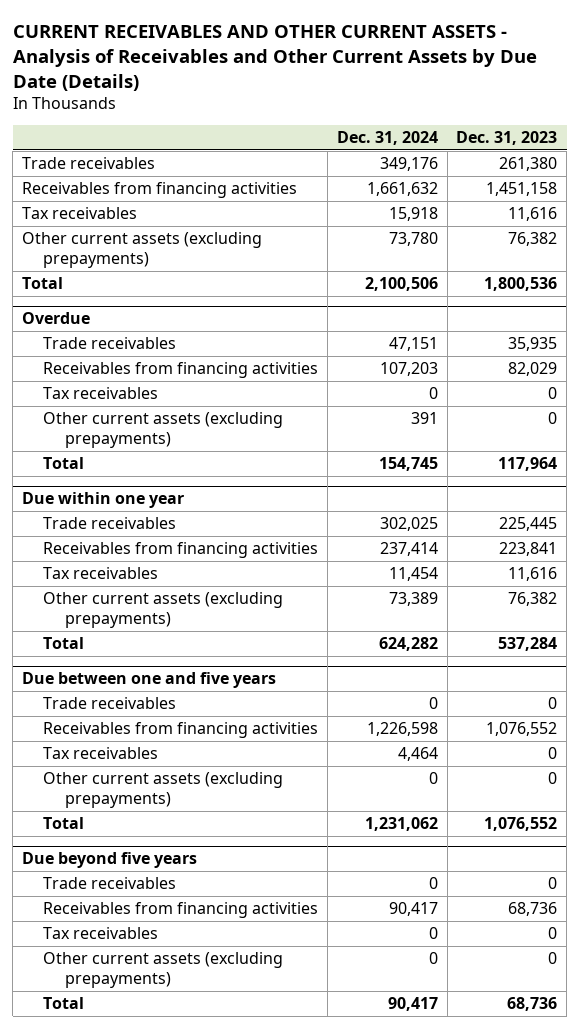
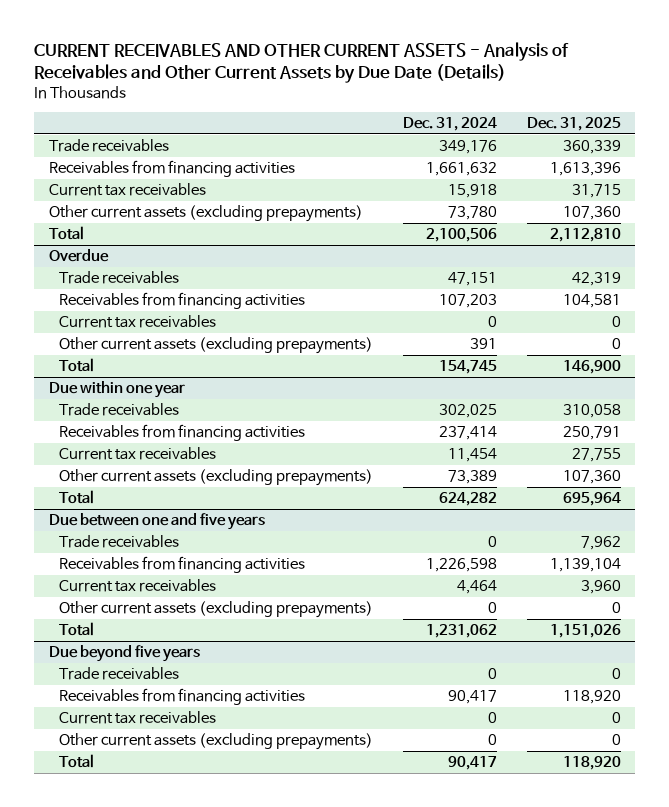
- | Dec. 31, 2024 | Dec. 31, 2023
+ | Dec. 31, 2024 | Dec. 31, 2025
- Tax receivables | 15,918 | 11,616
+ Current tax receivables | 15,918 | 31,715
@ Overdue
- Tax receivables | 0 | 0
+ Current tax receivables | 0 | 0
@ Due within one year
- Tax receivables | 11,454 | 11,616
+ Current tax receivables | 11,454 | 27,755
@ Due between one and five years
- Tax receivables | 4,464 | 0
+ Current tax receivables | 4,464 | 3,960
@ Due beyond five years
- Tax receivables | 0 | 0
+ Current tax receivables | 0 | 0

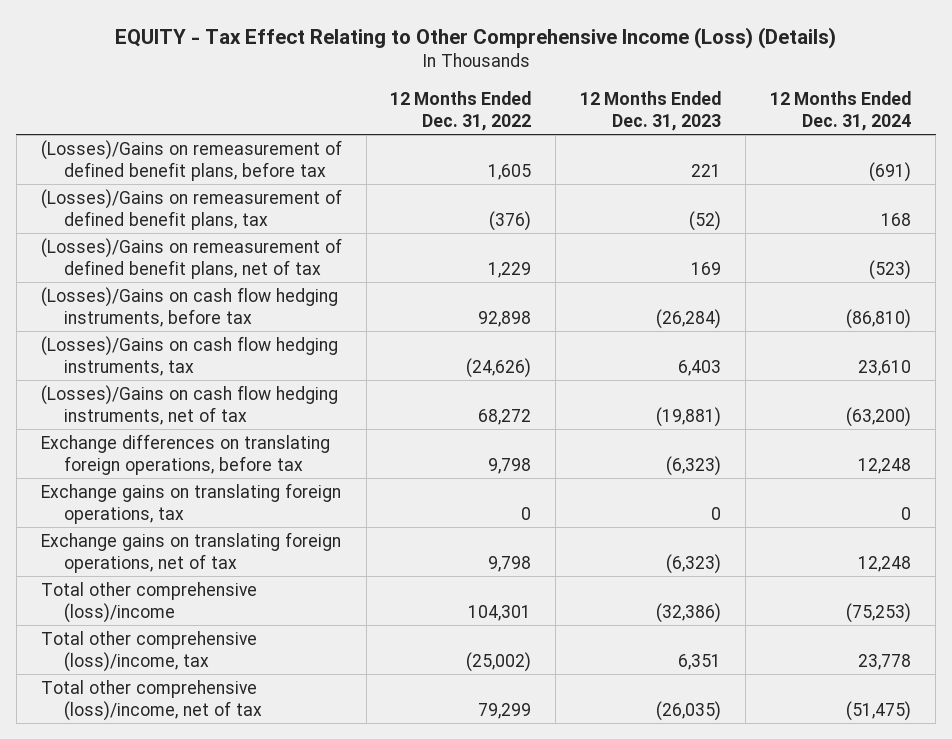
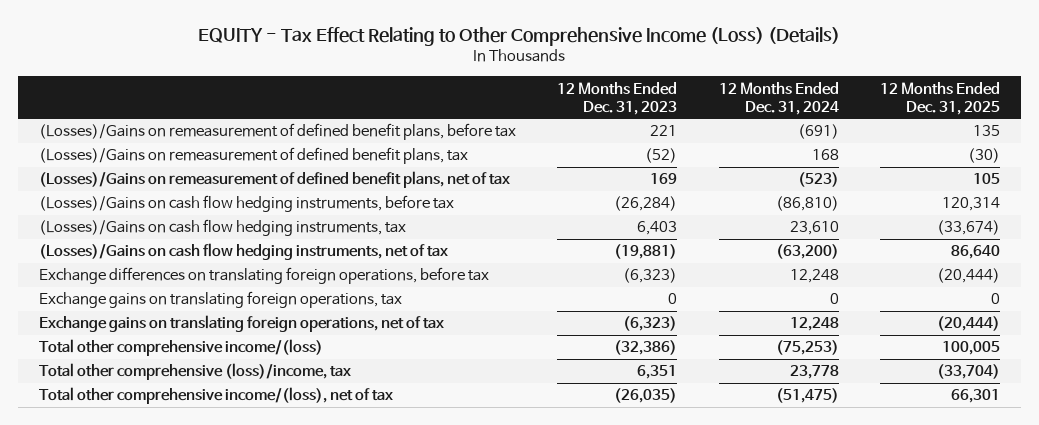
- | 12 Months Ended Dec. 31, 2022 | 12 Months Ended Dec. 31, 2023 | 12 Months Ended Dec. 31, 2024
+ | 12 Months Ended Dec. 31, 2023 | 12 Months Ended Dec. 31, 2024 | 12 Months Ended Dec. 31, 2025
- Total other comprehensive (loss)/income | 104,301 | (32,386) | (75,253)
+ Total other comprehensive income/(loss) | (32,386) | (75,253) | 100,005
- Total other comprehensive (loss)/income, net of tax | 79,299 | (26,035) | (51,475)
+ Total other comprehensive income/(loss), net of tax | (26,035) | (51,475) | 66,301

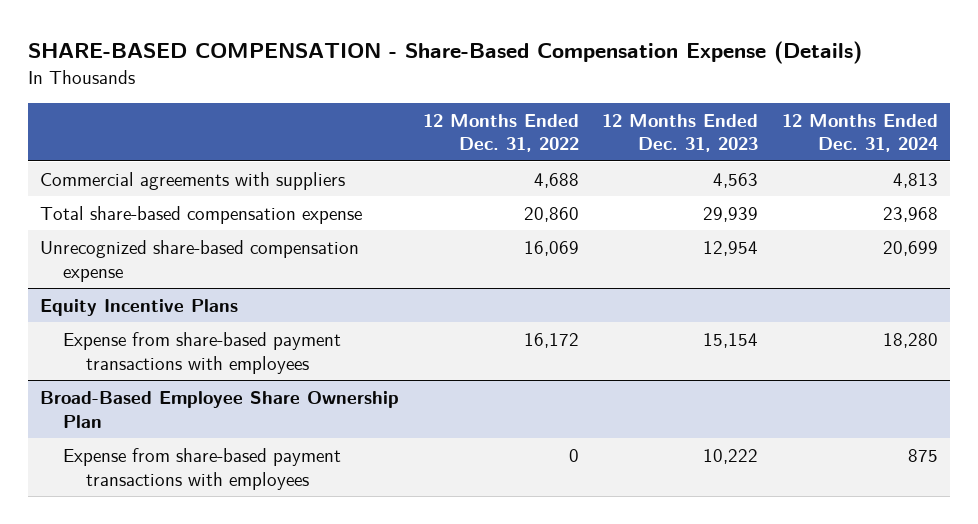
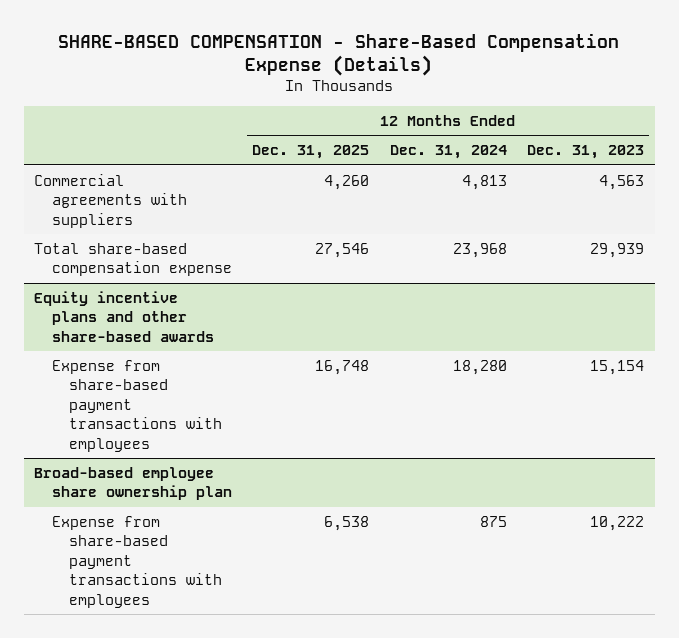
- | 12 Months Ended Dec. 31, 2022 | 12 Months Ended Dec. 31, 2023 | 12 Months Ended Dec. 31, 2024
+ | 12 Months Ended Dec. 31, 2025 | 12 Months Ended Dec. 31, 2024 | 12 Months Ended Dec. 31, 2023
- Unrecognized share-based compensation expense | 16,069 | 12,954 | 20,699
- Equity Incentive Plans
+ Equity incentive plans and other share-based awards
- Broad-Based Employee Share Ownership Plan
+ Broad-based employee share ownership plan

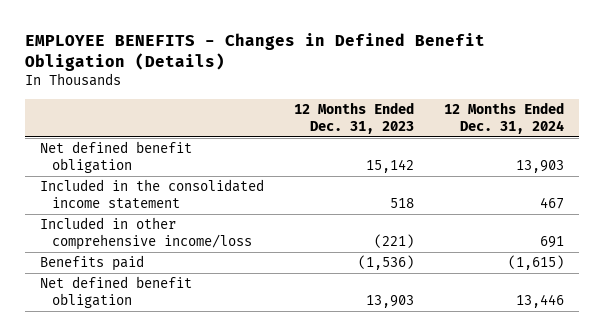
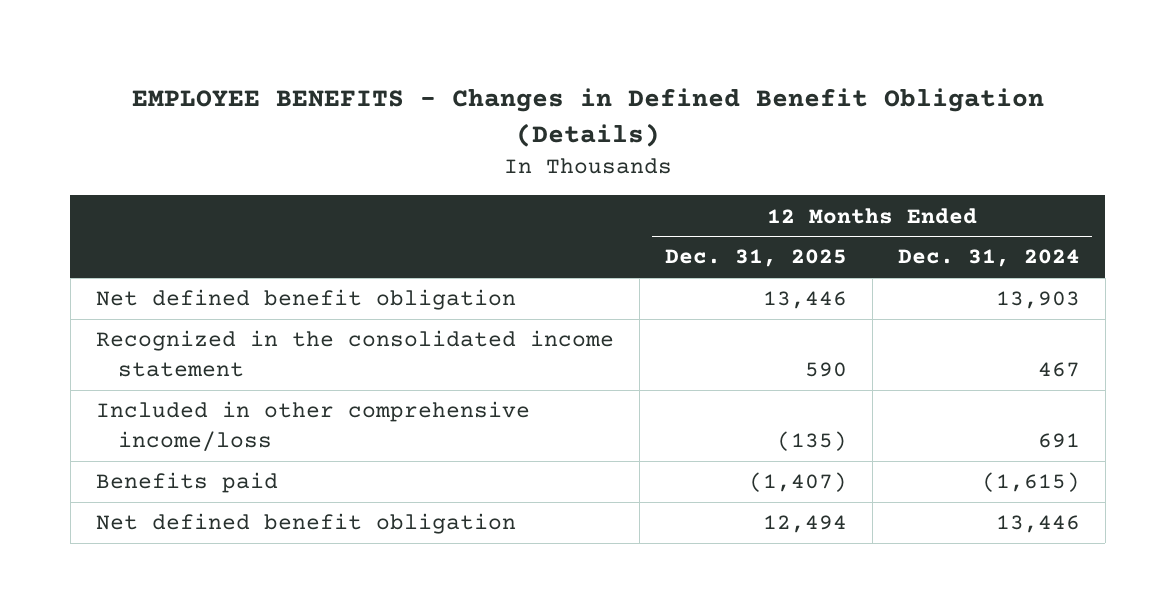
- | 12 Months Ended Dec. 31, 2023 | 12 Months Ended Dec. 31, 2024
+ | 12 Months Ended Dec. 31, 2025 | 12 Months Ended Dec. 31, 2024
- Included in the consolidated income statement | 518 | 467
+ Recognized in the consolidated income statement | 590 | 467

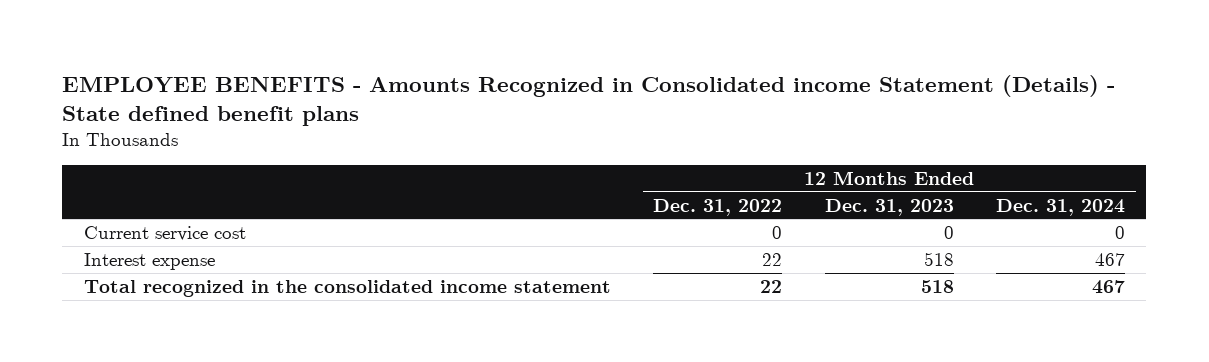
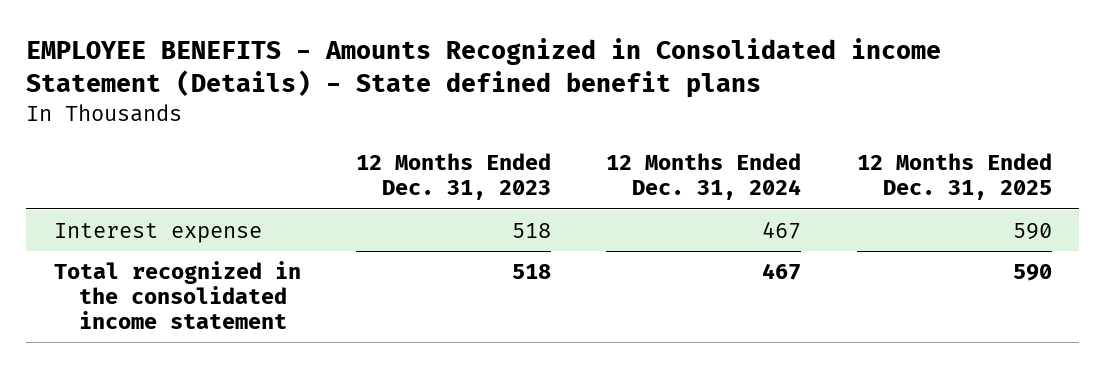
- | 12 Months Ended Dec. 31, 2022 | 12 Months Ended Dec. 31, 2023 | 12 Months Ended Dec. 31, 2024
+ | 12 Months Ended Dec. 31, 2023 | 12 Months Ended Dec. 31, 2024 | 12 Months Ended Dec. 31, 2025
- Current service cost | 0 | 0 | 0

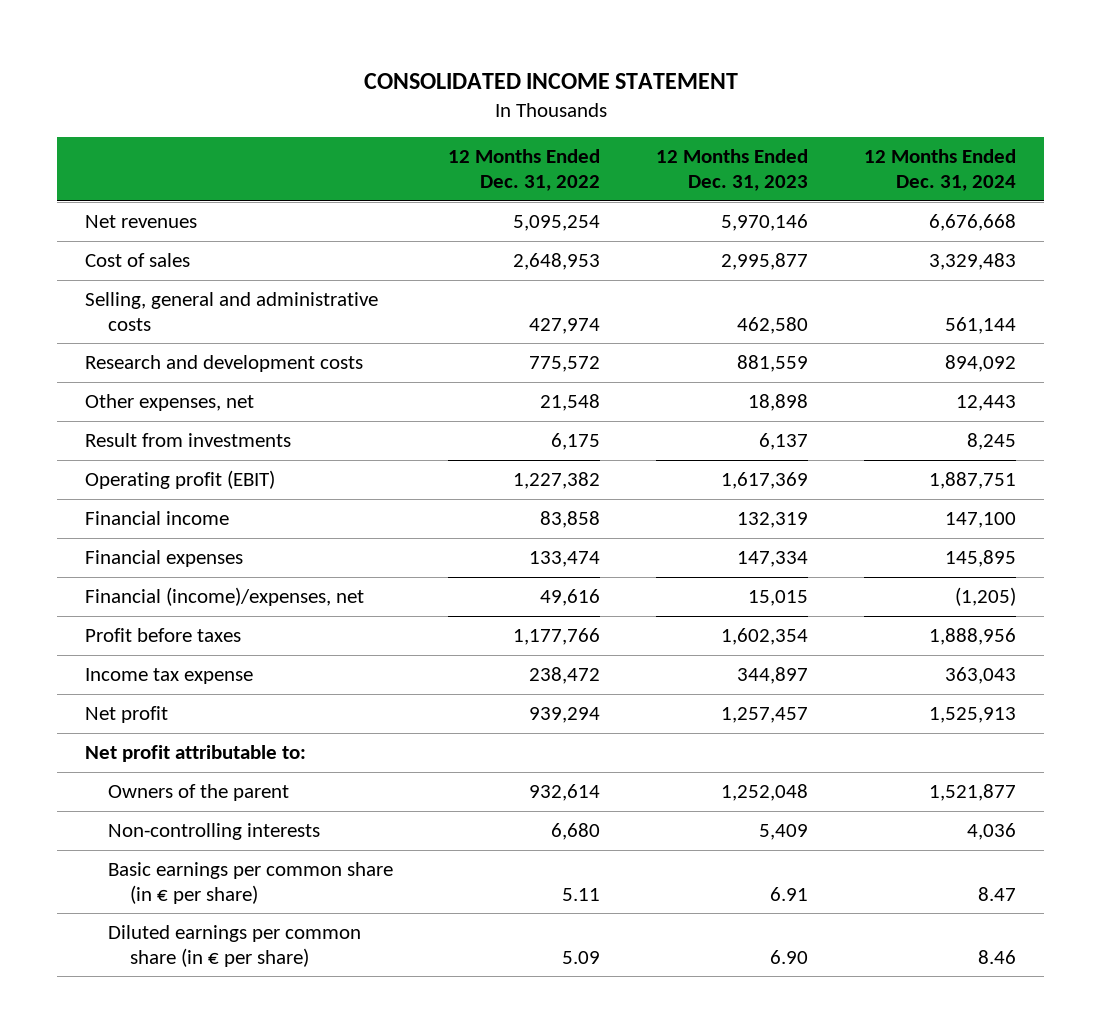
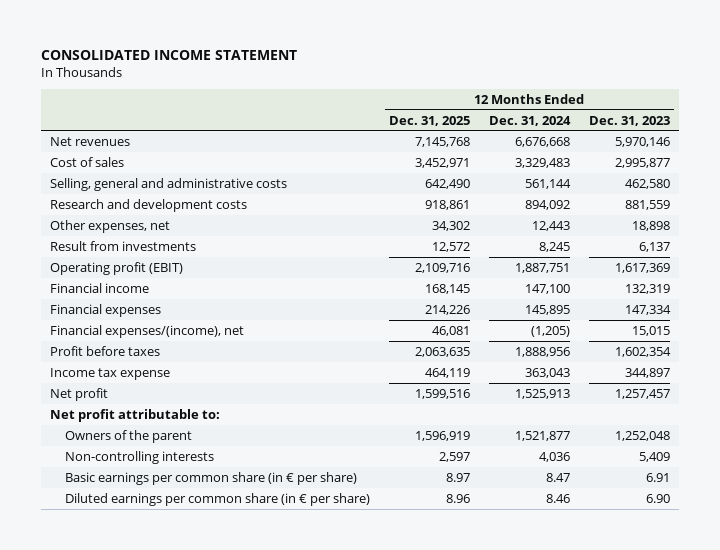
- | 12 Months Ended Dec. 31, 2022 | 12 Months Ended Dec. 31, 2023 | 12 Months Ended Dec. 31, 2024
+ | 12 Months Ended Dec. 31, 2025 | 12 Months Ended Dec. 31, 2024 | 12 Months Ended Dec. 31, 2023
- Financial (income)/expenses, net | 49,616 | 15,015 | (1,205)
+ Financial expenses/(income), net | 46,081 | (1,205) | 15,015

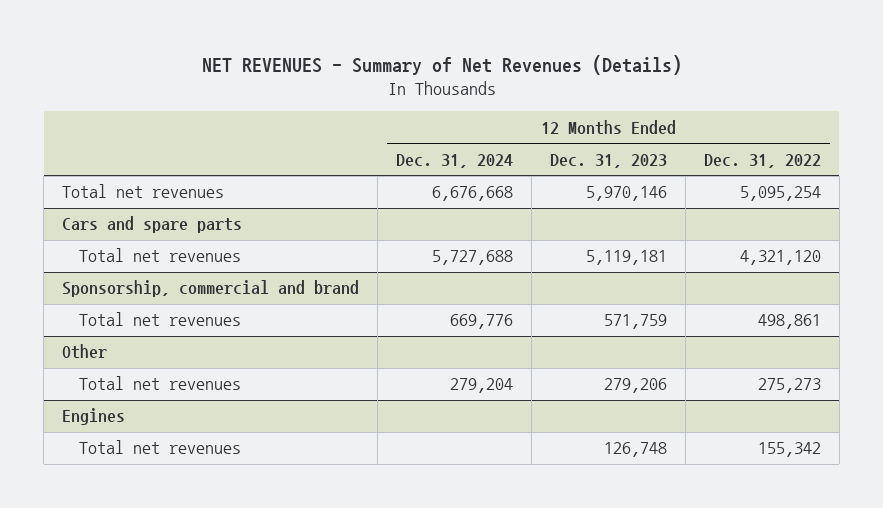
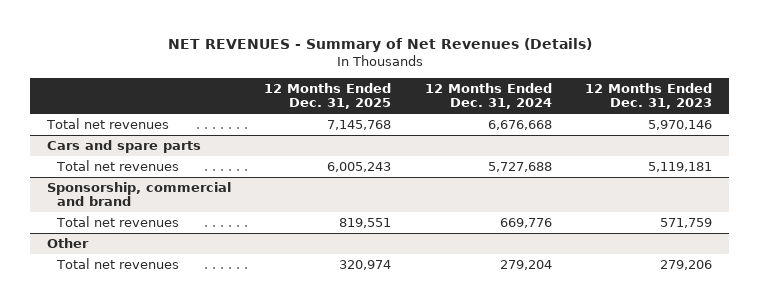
- | 12 Months Ended Dec. 31, 2024 | 12 Months Ended Dec. 31, 2023 | 12 Months Ended Dec. 31, 2022
+ | 12 Months Ended Dec. 31, 2025 | 12 Months Ended Dec. 31, 2024 | 12 Months Ended Dec. 31, 2023
- Engines
- Total net revenues | | 126,748 | 155,342

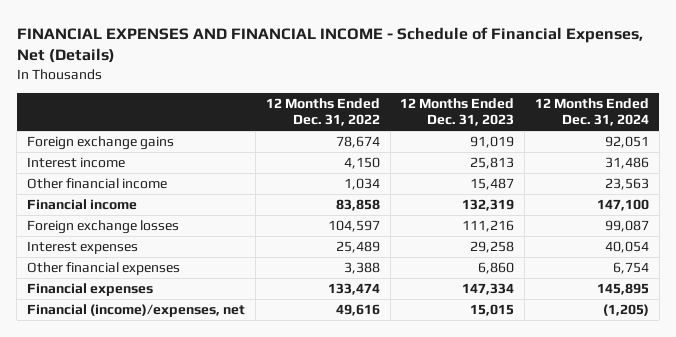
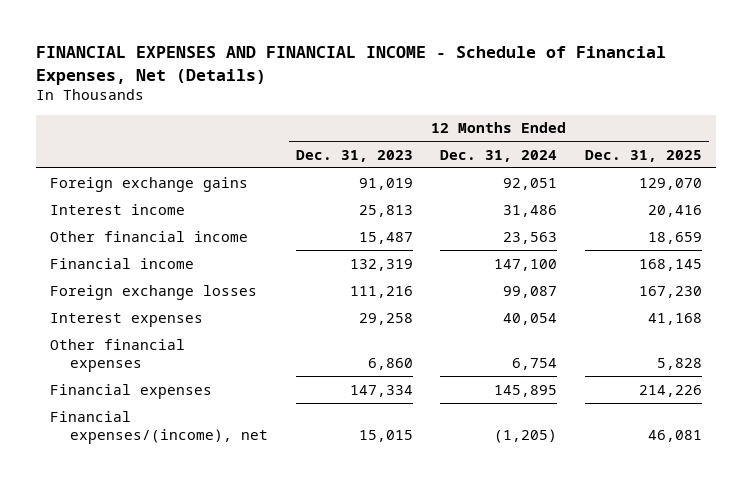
- | 12 Months Ended Dec. 31, 2022 | 12 Months Ended Dec. 31, 2023 | 12 Months Ended Dec. 31, 2024
+ | 12 Months Ended Dec. 31, 2023 | 12 Months Ended Dec. 31, 2024 | 12 Months Ended Dec. 31, 2025
- Financial (income)/expenses, net | 49,616 | 15,015 | (1,205)
+ Financial expenses/(income), net | 15,015 | (1,205) | 46,081

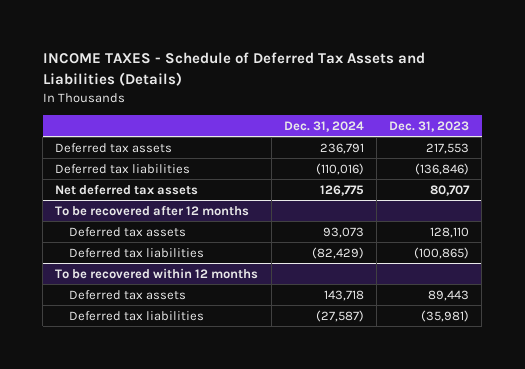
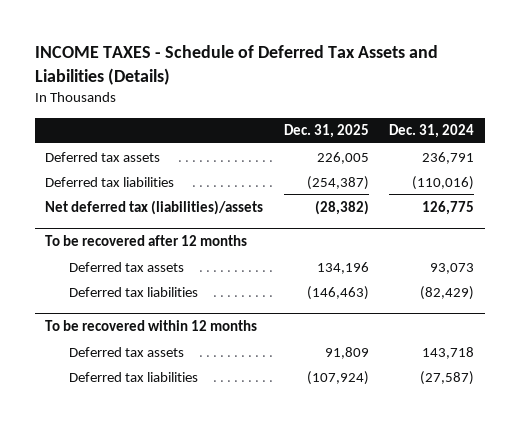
- | Dec. 31, 2024 | Dec. 31, 2023
+ | Dec. 31, 2025 | Dec. 31, 2024
- Net deferred tax assets | 126,775 | 80,707
+ Net deferred tax (liabilities)/assets | (28,382) | 126,775

